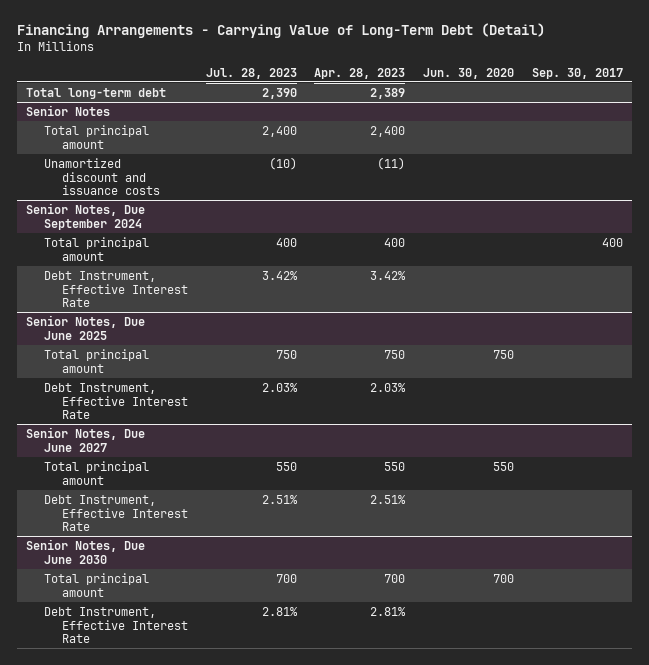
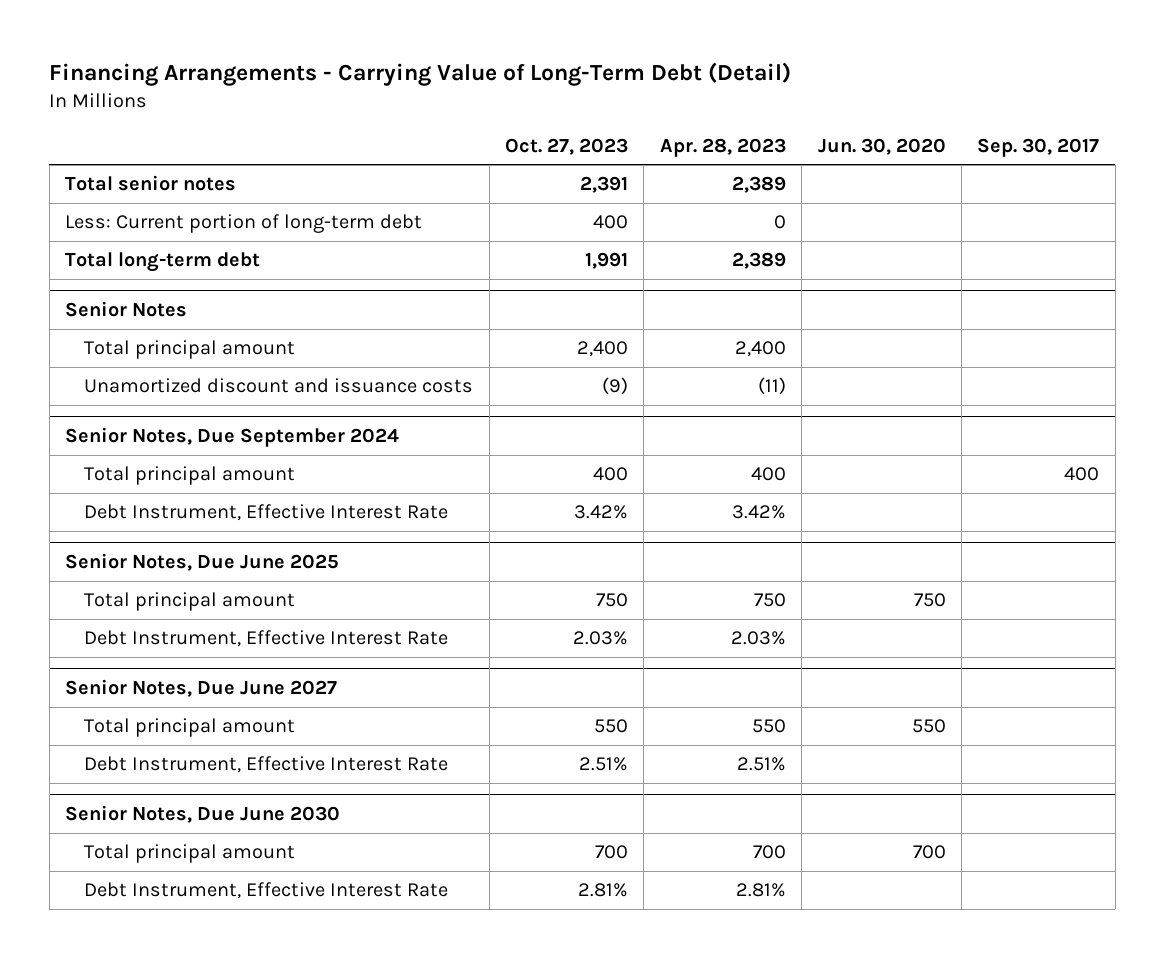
- | Jul. 28, 2023 | Apr. 28, 2023 | Jun. 30, 2020 | Sep. 30, 2017
+ | Oct. 27, 2023 | Apr. 28, 2023 | Jun. 30, 2020 | Sep. 30, 2017
+ Total senior notes | 2,391 | 2,389 | |
+ Less: Current portion of long-term debt | 400 | 0 | |

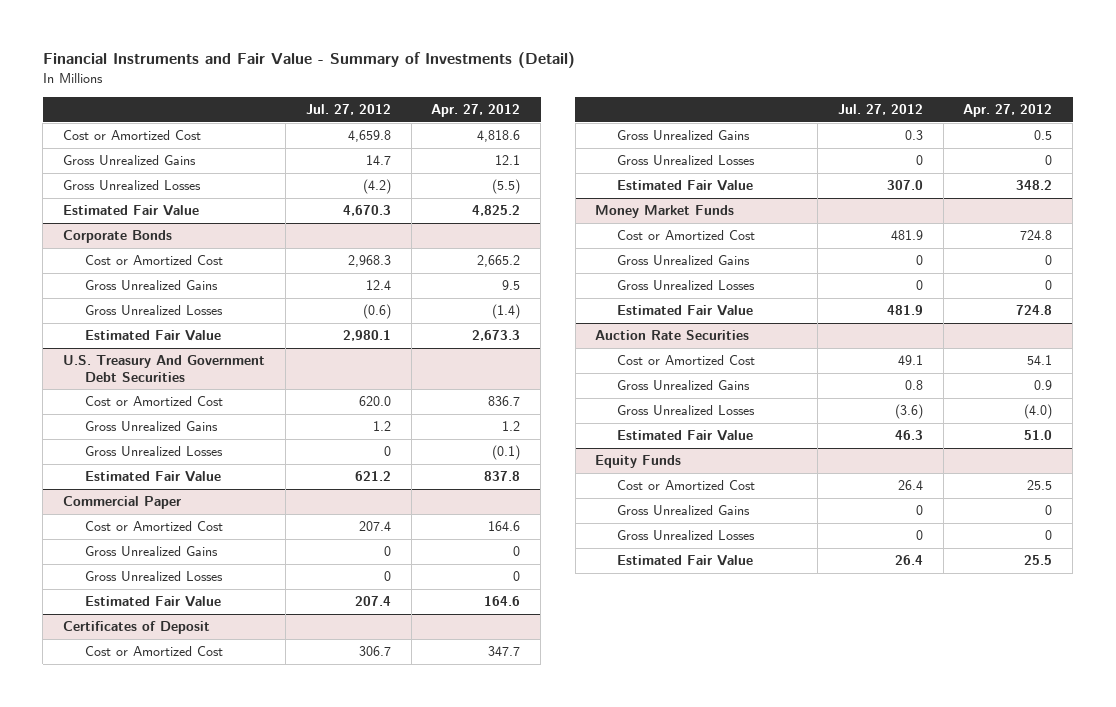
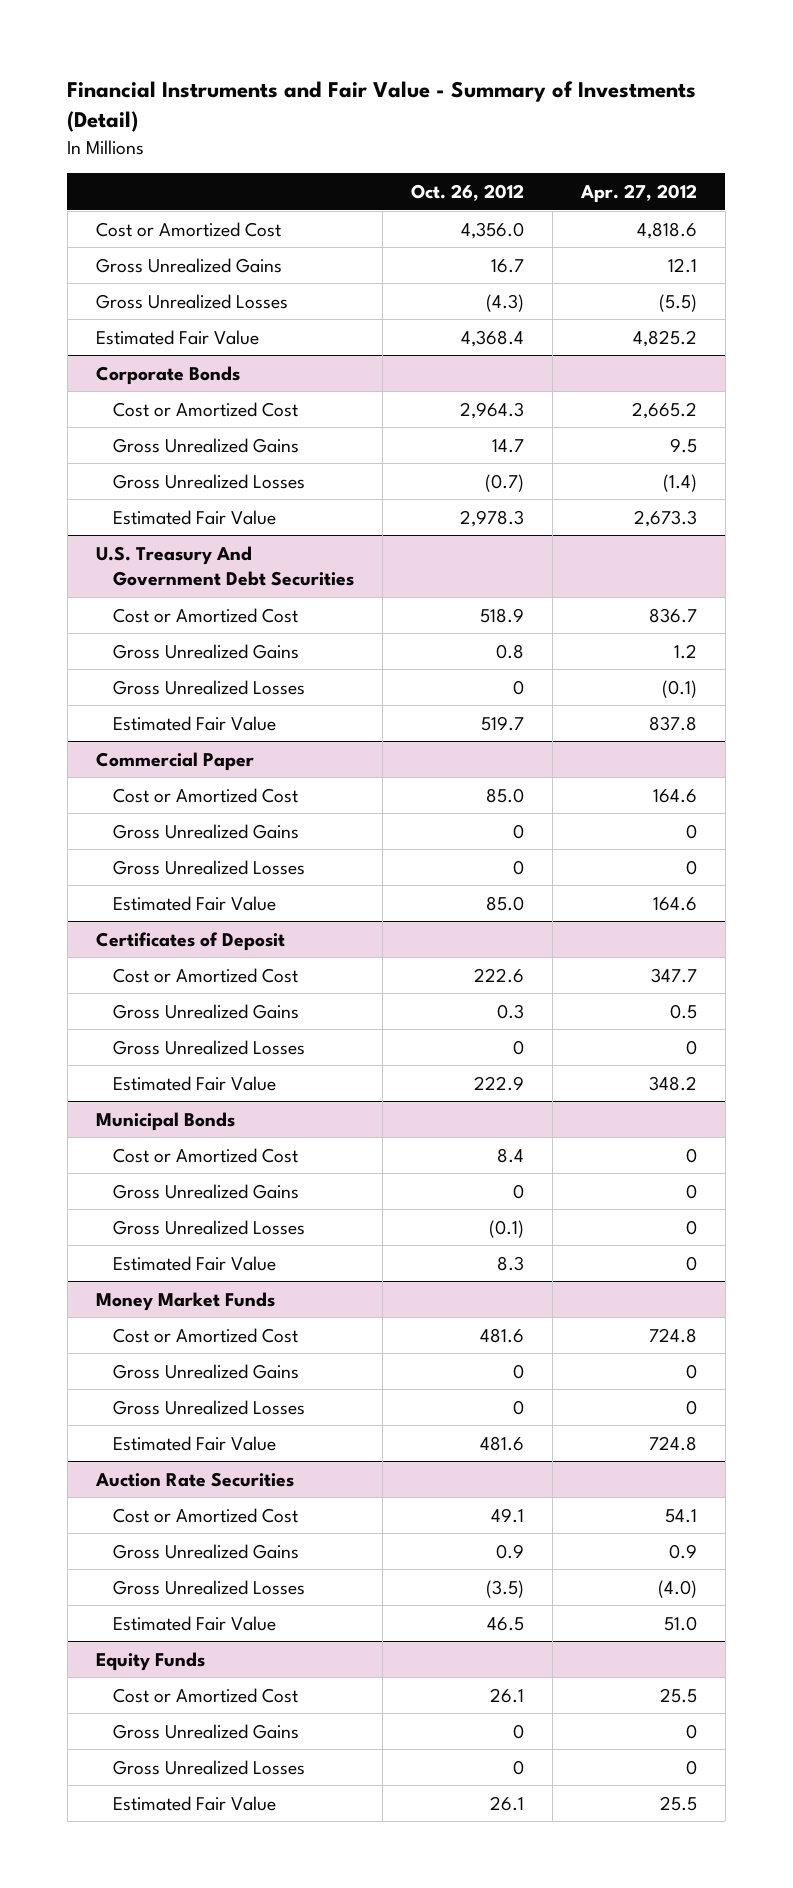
- | Jul. 27, 2012 | Apr. 27, 2012
+ | Oct. 26, 2012 | Apr. 27, 2012
+ Municipal Bonds
+ Cost or Amortized Cost | 8.4 | 0
+ Gross Unrealized Gains | 0 | 0
+ Gross Unrealized Losses | (0.1) | 0
+ Estimated Fair Value | 8.3 | 0

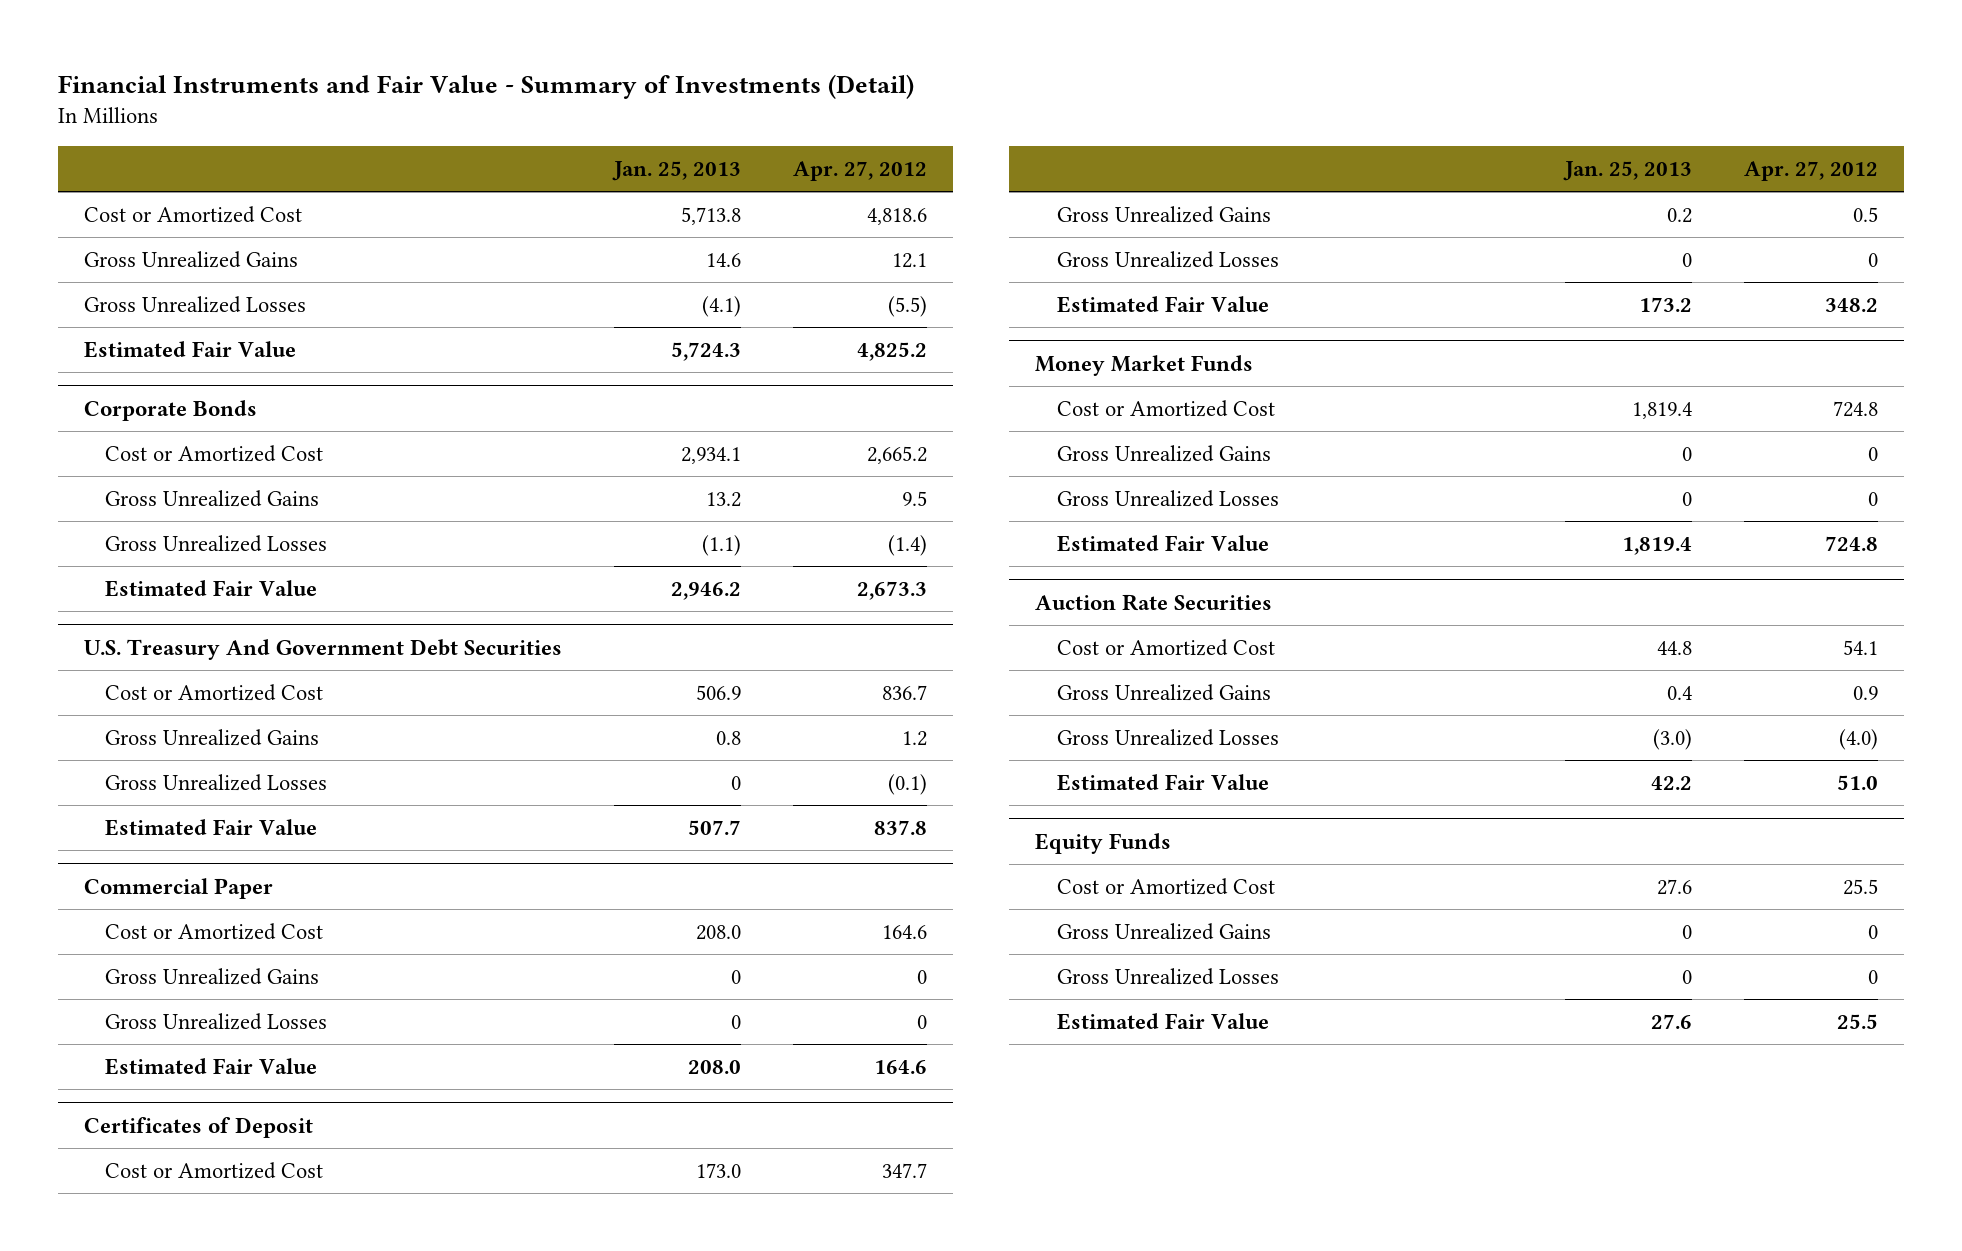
- | Oct. 26, 2012 | Apr. 27, 2012
+ | Jan. 25, 2013 | Apr. 27, 2012
- Municipal Bonds
- Cost or Amortized Cost | 8.4 | 0
- Gross Unrealized Gains | 0 | 0
- Gross Unrealized Losses | (0.1) | 0
- Estimated Fair Value | 8.3 | 0

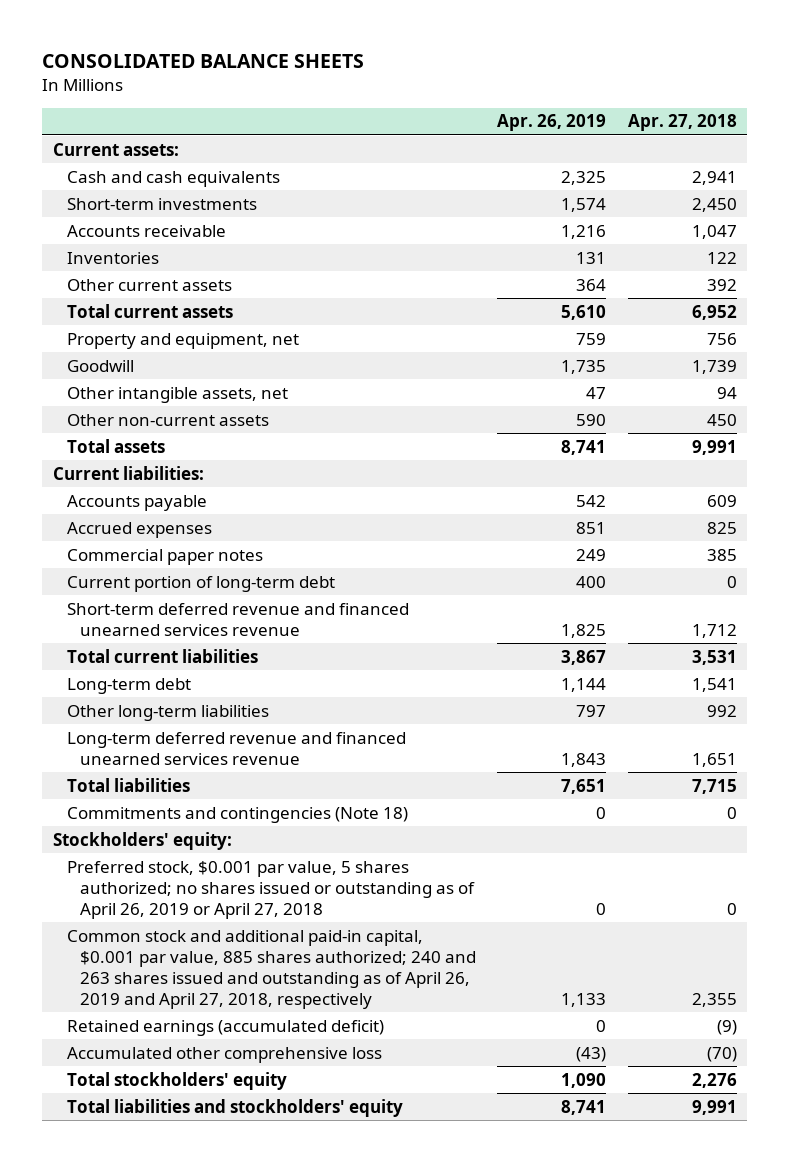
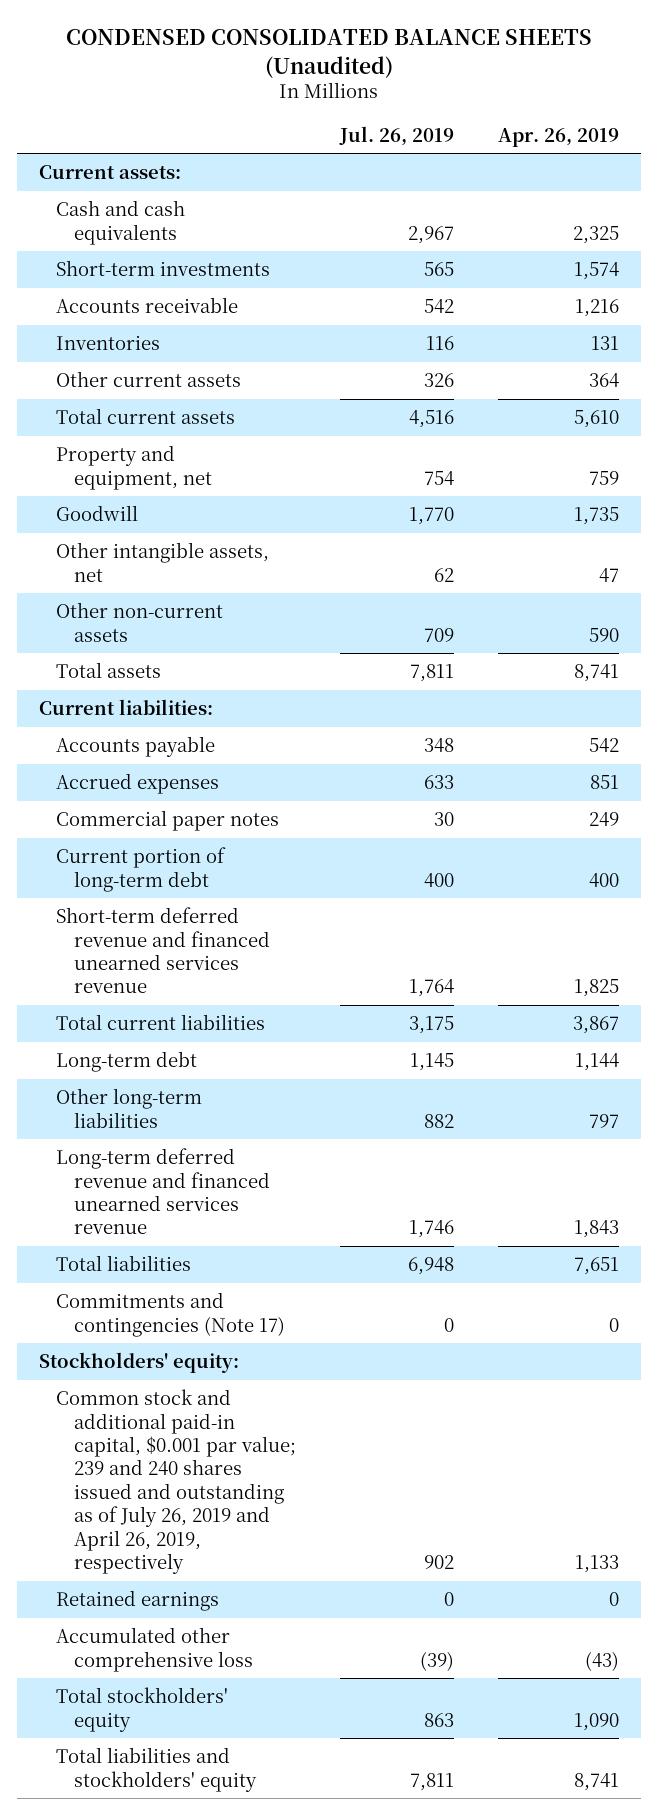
- CONSOLIDATED BALANCE SHEETS
+ CONDENSED CONSOLIDATED BALANCE SHEETS (Unaudited)
- | Apr. 26, 2019 | Apr. 27, 2018
+ | Jul. 26, 2019 | Apr. 26, 2019
- Commitments and contingencies (Note 18) | 0 | 0
+ Commitments and contingencies (Note 17) | 0 | 0
- Preferred stock, $0.001 par value, 5 shares authorized; no shares issued or outstanding as of April 26, 2019 or April 27, 2018 | 0 | 0
- Common stock and additional paid-in capital, $0.001 par value, 885 shares authorized; 240 and 263 shares issued and outstanding as of April 26, 2019 and April 27, 2018, respectively | 1,133 | 2,355
- Retained earnings (accumulated deficit) | 0 | (9)
+ Common stock and additional paid-in capital, $0.001 par value; 239 and 240 shares issued and outstanding as of July 26, 2019 and April 26, 2019, respectively | 902 | 1,133
+ Retained earnings | 0 | 0

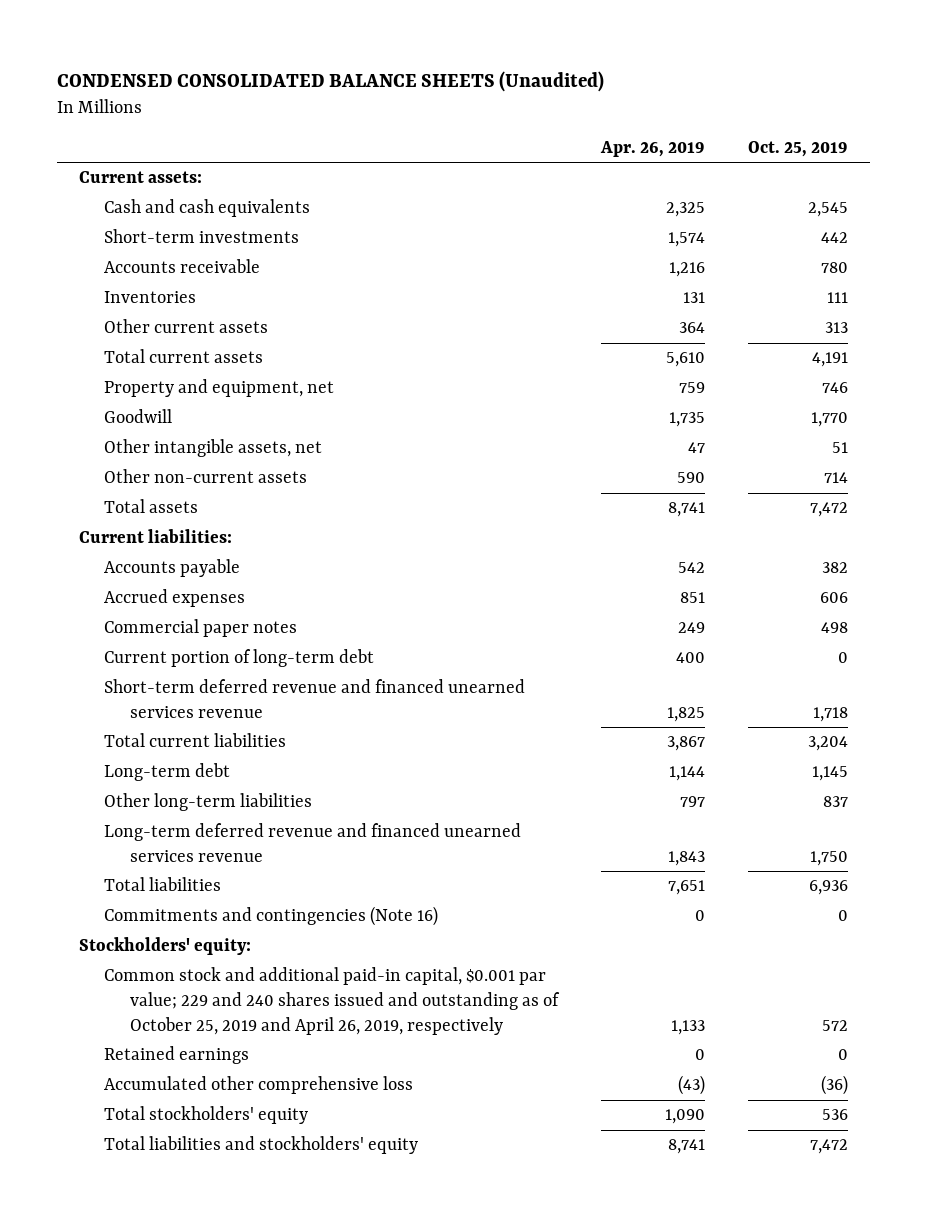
- | Jul. 26, 2019 | Apr. 26, 2019
+ | Apr. 26, 2019 | Oct. 25, 2019
- Commitments and contingencies (Note 17) | 0 | 0
+ Commitments and contingencies (Note 16) | 0 | 0
- Common stock and additional paid-in capital, $0.001 par value; 239 and 240 shares issued and outstanding as of July 26, 2019 and April 26, 2019, respectively | 902 | 1,133
+ Common stock and additional paid-in capital, $0.001 par value; 229 and 240 shares issued and outstanding as of October 25, 2019 and April 26, 2019, respectively | 1,133 | 572

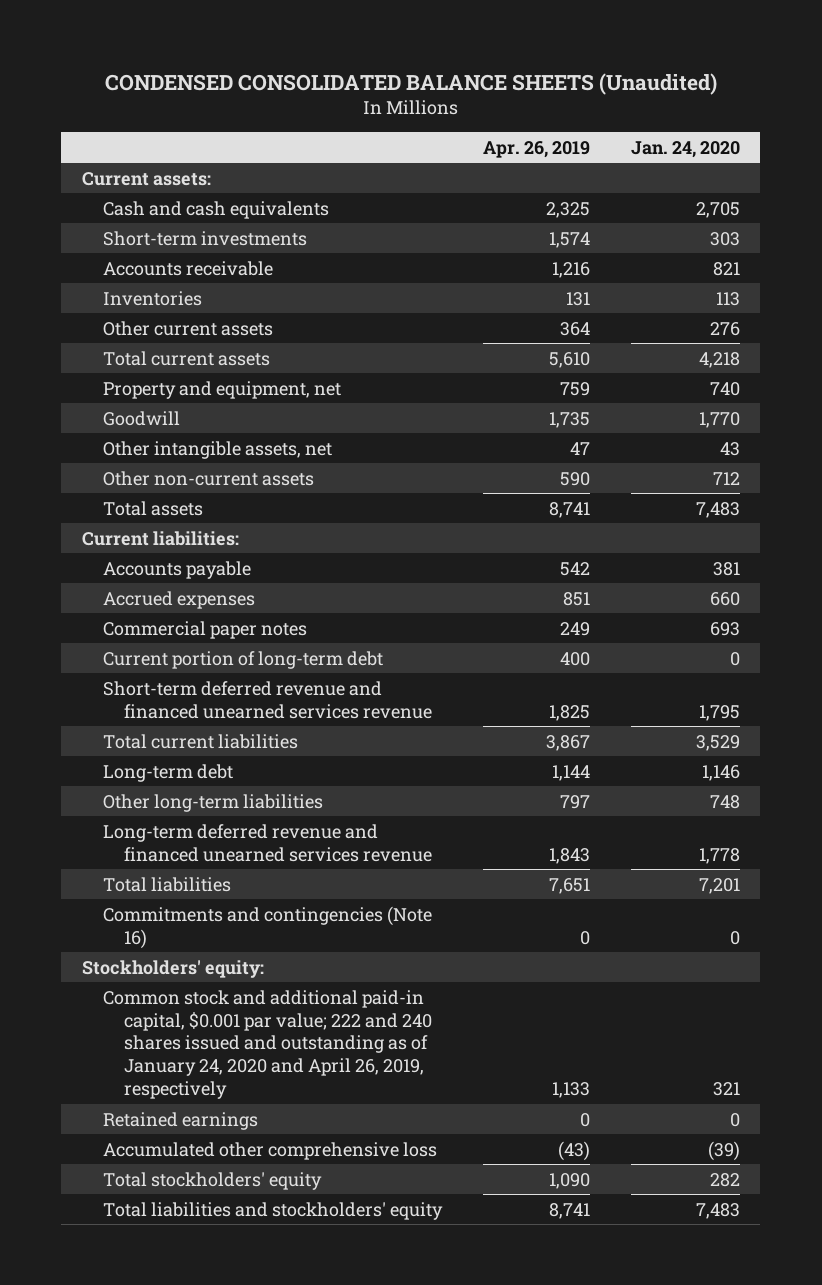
- | Apr. 26, 2019 | Oct. 25, 2019
+ | Apr. 26, 2019 | Jan. 24, 2020
- Common stock and additional paid-in capital, $0.001 par value; 229 and 240 shares issued and outstanding as of October 25, 2019 and April 26, 2019, respectively | 1,133 | 572
+ Common stock and additional paid-in capital, $0.001 par value; 222 and 240 shares issued and outstanding as of January 24, 2020 and April 26, 2019, respectively | 1,133 | 321

